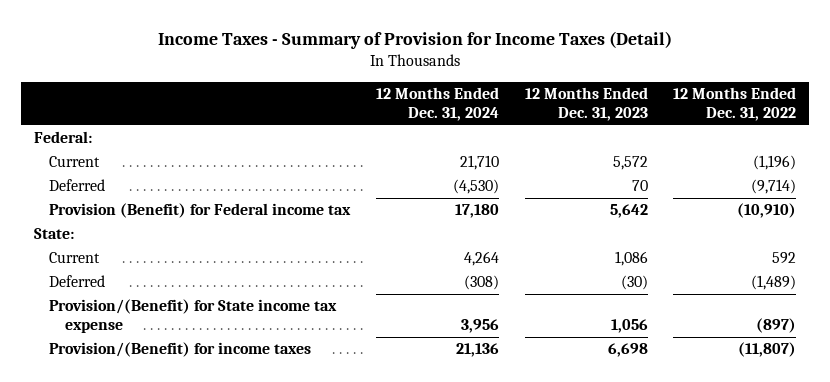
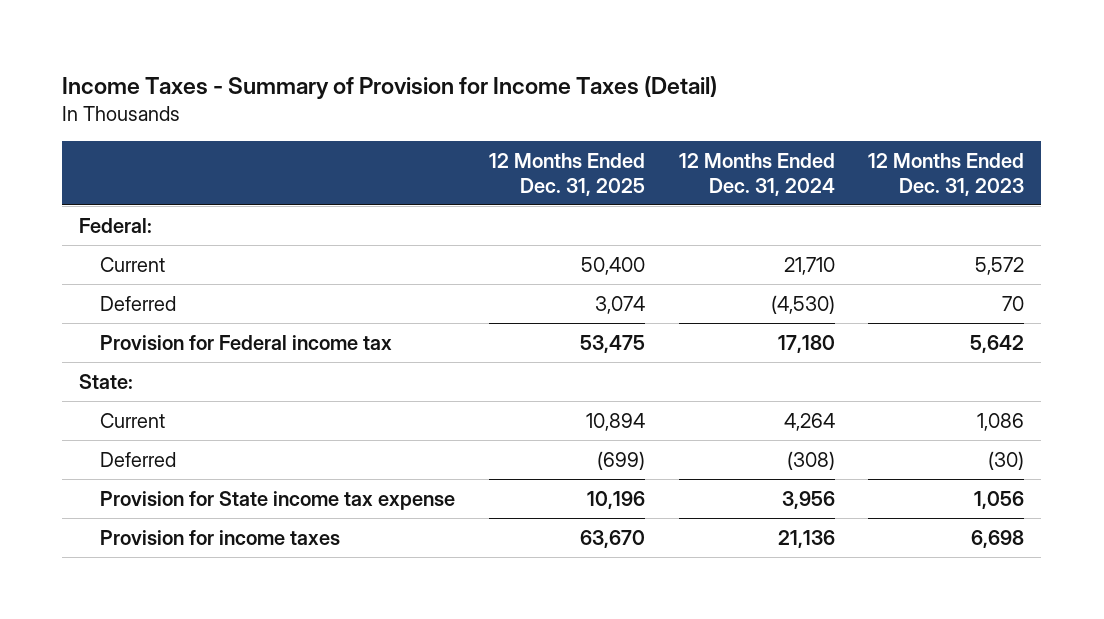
- | 12 Months Ended Dec. 31, 2024 | 12 Months Ended Dec. 31, 2023 | 12 Months Ended Dec. 31, 2022
+ | 12 Months Ended Dec. 31, 2025 | 12 Months Ended Dec. 31, 2024 | 12 Months Ended Dec. 31, 2023
- Provision (Benefit) for Federal income tax | 17,180 | 5,642 | (10,910)
+ Provision for Federal income tax | 53,475 | 17,180 | 5,642
- Provision/(Benefit) for State income tax expense | 3,956 | 1,056 | (897)
- Provision/(Benefit) for income taxes | 21,136 | 6,698 | (11,807)
+ Provision for State income tax expense | 10,196 | 3,956 | 1,056
+ Provision for income taxes | 63,670 | 21,136 | 6,698

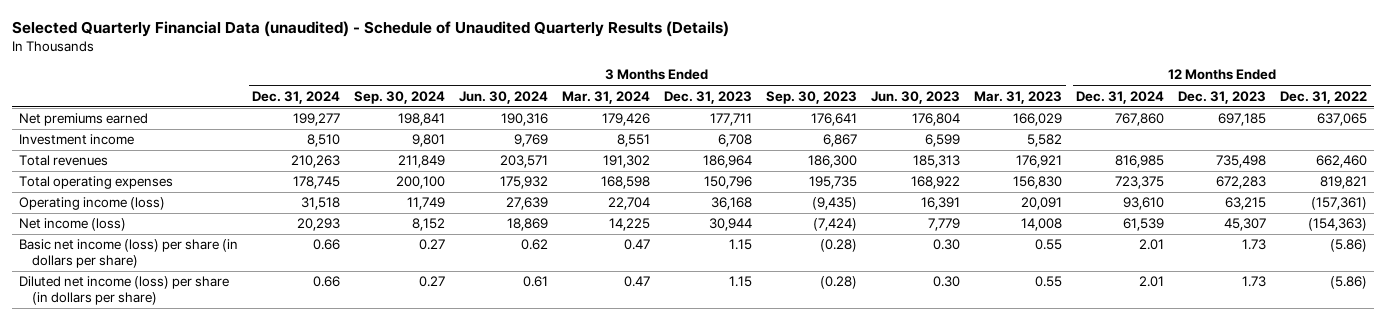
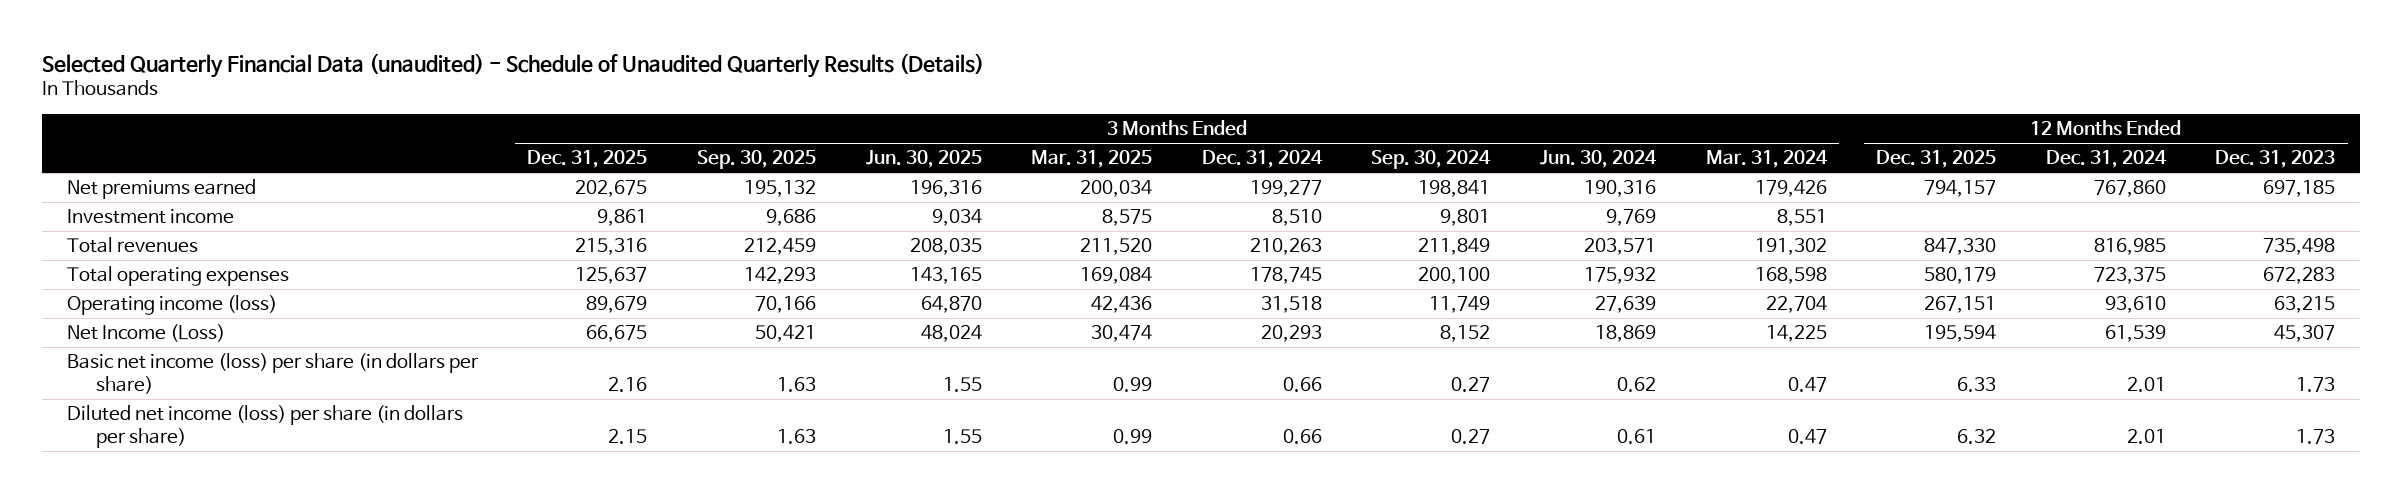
- | 3 Months Ended Dec. 31, 2024 | 3 Months Ended Sep. 30, 2024 | 3 Months Ended Jun. 30, 2024 | 3 Months Ended Mar. 31, 2024 | 3 Months Ended Dec. 31, 2023 | 3 Months Ended Sep. 30, 2023 | 3 Months Ended Jun. 30, 2023 | 3 Months Ended Mar. 31, 2023 | 12 Months Ended Dec. 31, 2024 | 12 Months Ended Dec. 31, 2023 | 12 Months Ended Dec. 31, 2022
+ | 3 Months Ended Dec. 31, 2025 | 3 Months Ended Sep. 30, 2025 | 3 Months Ended Jun. 30, 2025 | 3 Months Ended Mar. 31, 2025 | 3 Months Ended Dec. 31, 2024 | 3 Months Ended Sep. 30, 2024 | 3 Months Ended Jun. 30, 2024 | 3 Months Ended Mar. 31, 2024 | 12 Months Ended Dec. 31, 2025 | 12 Months Ended Dec. 31, 2024 | 12 Months Ended Dec. 31, 2023
- Net income (loss) | 20,293 | 8,152 | 18,869 | 14,225 | 30,944 | (7,424) | 7,779 | 14,008 | 61,539 | 45,307 | (154,363)
+ Net Income (Loss) | 66,675 | 50,421 | 48,024 | 30,474 | 20,293 | 8,152 | 18,869 | 14,225 | 195,594 | 61,539 | 45,307

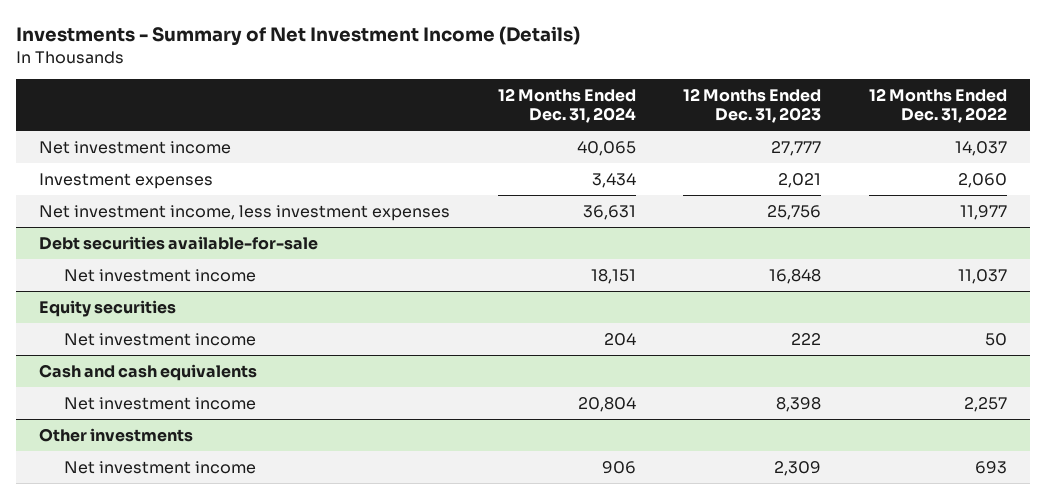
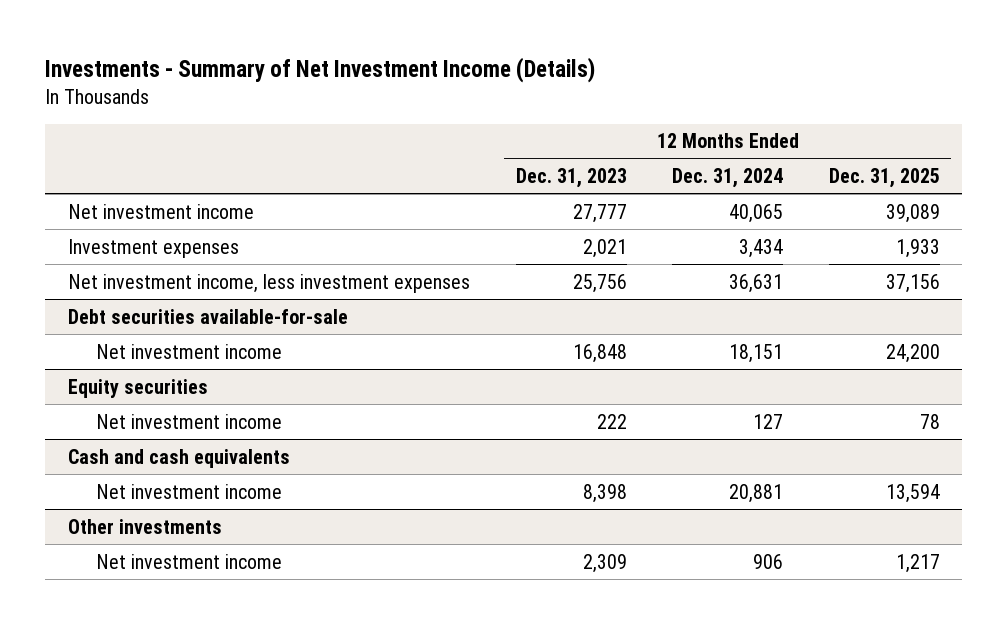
- | 12 Months Ended Dec. 31, 2024 | 12 Months Ended Dec. 31, 2023 | 12 Months Ended Dec. 31, 2022
+ | 12 Months Ended Dec. 31, 2023 | 12 Months Ended Dec. 31, 2024 | 12 Months Ended Dec. 31, 2025
@ Equity securities
- Net investment income | 204 | 222 | 50
+ Net investment income | 222 | 127 | 78
@ Cash and cash equivalents
- Net investment income | 20,804 | 8,398 | 2,257
+ Net investment income | 8,398 | 20,881 | 13,594

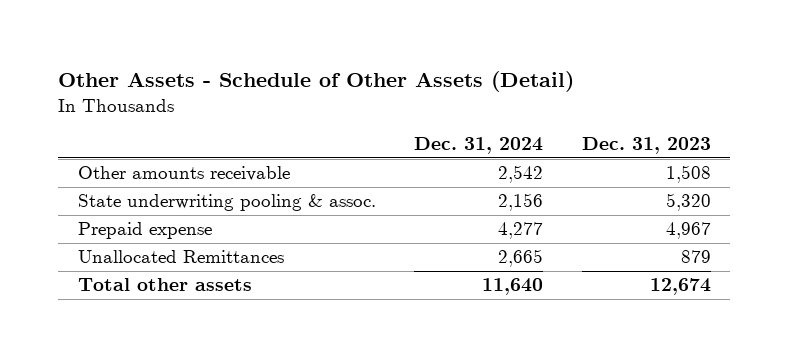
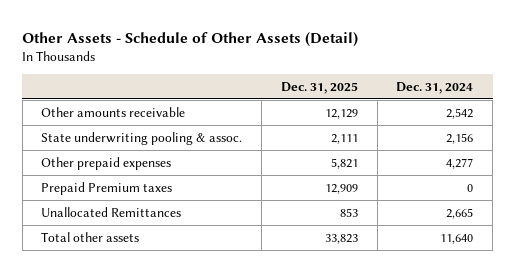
- | Dec. 31, 2024 | Dec. 31, 2023
+ | Dec. 31, 2025 | Dec. 31, 2024
- Prepaid expense | 4,277 | 4,967
+ Other prepaid expenses | 5,821 | 4,277
+ Prepaid Premium taxes | 12,909 | 0

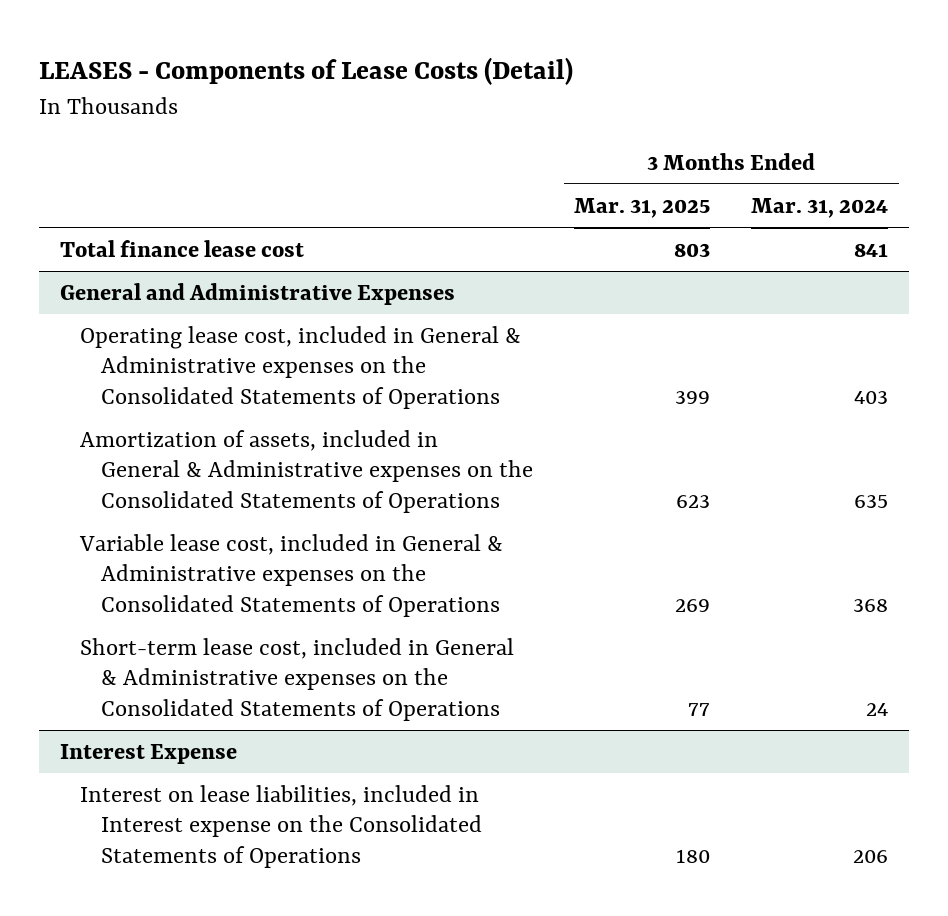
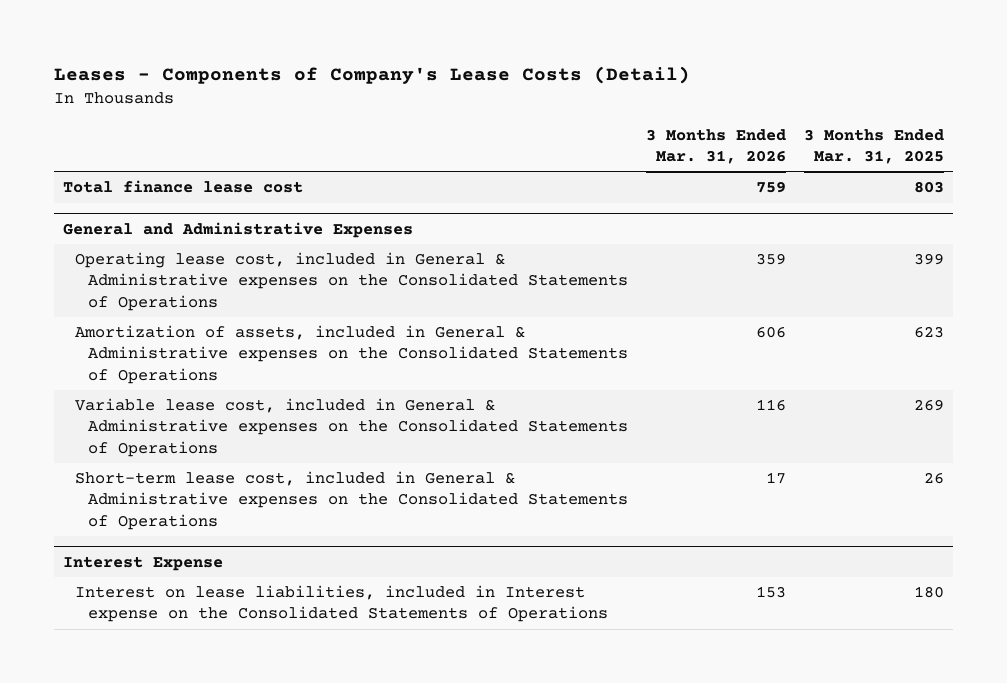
- LEASES - Components of Lease Costs (Detail)
+ Leases - Components of Company's Lease Costs (Detail)
- | 3 Months Ended Mar. 31, 2025 | 3 Months Ended Mar. 31, 2024
+ | 3 Months Ended Mar. 31, 2026 | 3 Months Ended Mar. 31, 2025
@ General and Administrative Expenses
- Short-term lease cost, included in General & Administrative expenses on the Consolidated Statements of Operations | 77 | 24
+ Short-term lease cost, included in General & Administrative expenses on the Consolidated Statements of Operations | 17 | 26

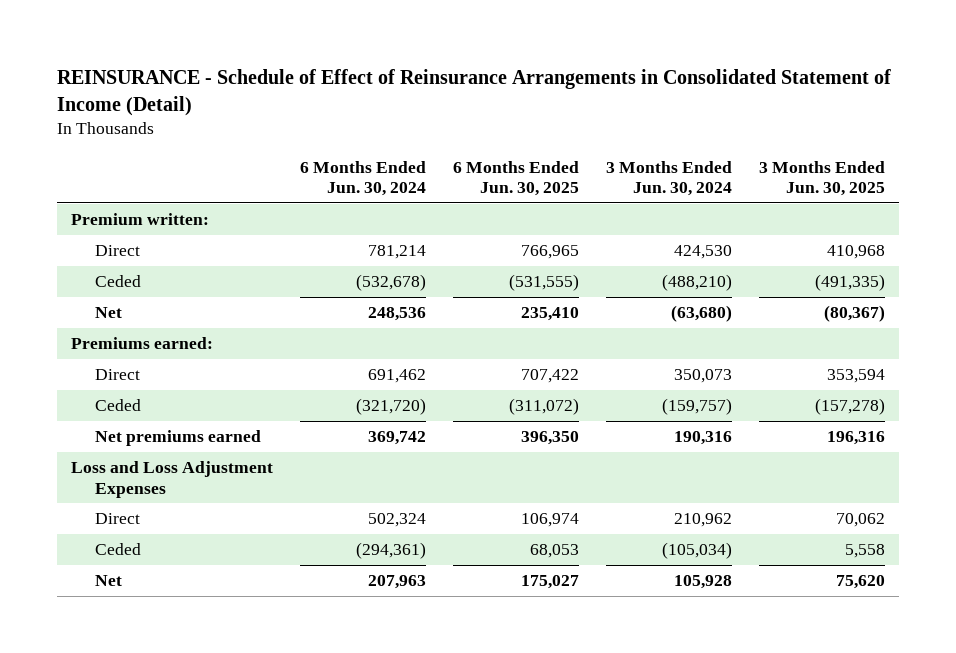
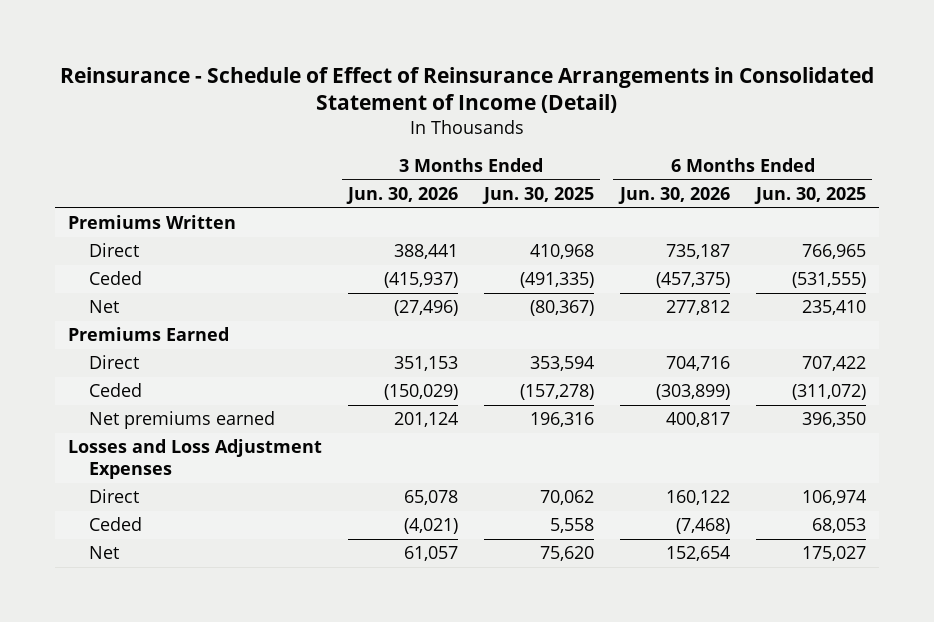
- REINSURANCE - Schedule of Effect of Reinsurance Arrangements in Consolidated Statement of Income (Detail)
+ Reinsurance - Schedule of Effect of Reinsurance Arrangements in Consolidated Statement of Income (Detail)
- | 6 Months Ended Jun. 30, 2024 | 6 Months Ended Jun. 30, 2025 | 3 Months Ended Jun. 30, 2024 | 3 Months Ended Jun. 30, 2025
+ | 3 Months Ended Jun. 30, 2026 | 3 Months Ended Jun. 30, 2025 | 6 Months Ended Jun. 30, 2026 | 6 Months Ended Jun. 30, 2025
- Premium written:
+ Premiums Written
- Premiums earned:
+ Premiums Earned
- Loss and Loss Adjustment Expenses
+ Losses and Loss Adjustment Expenses

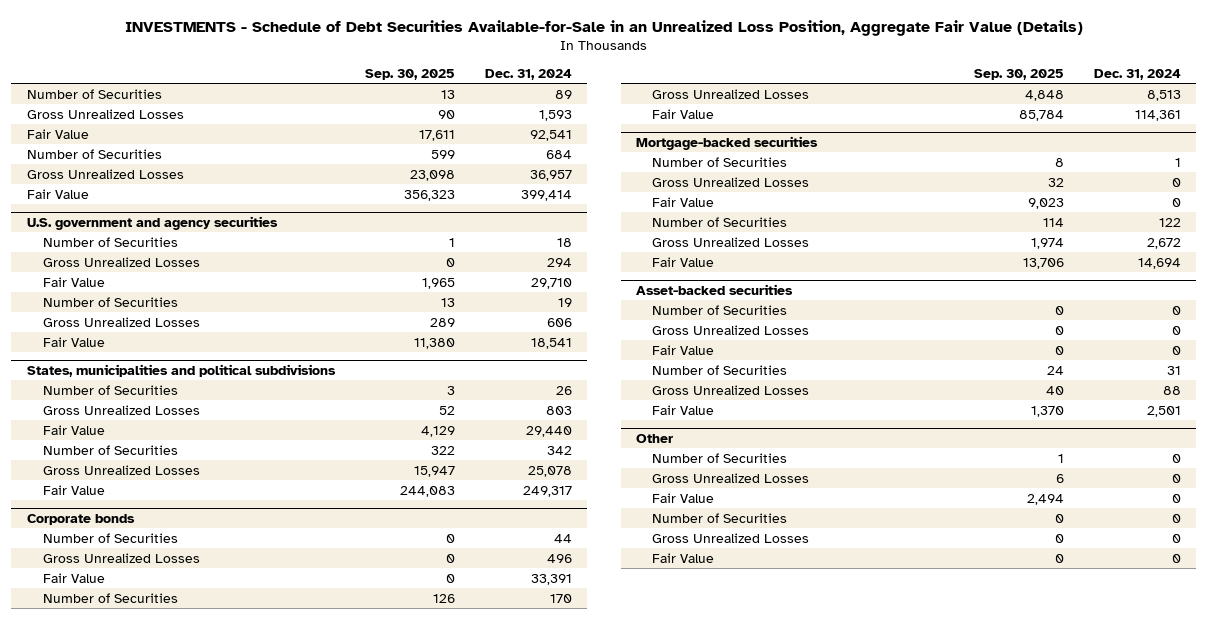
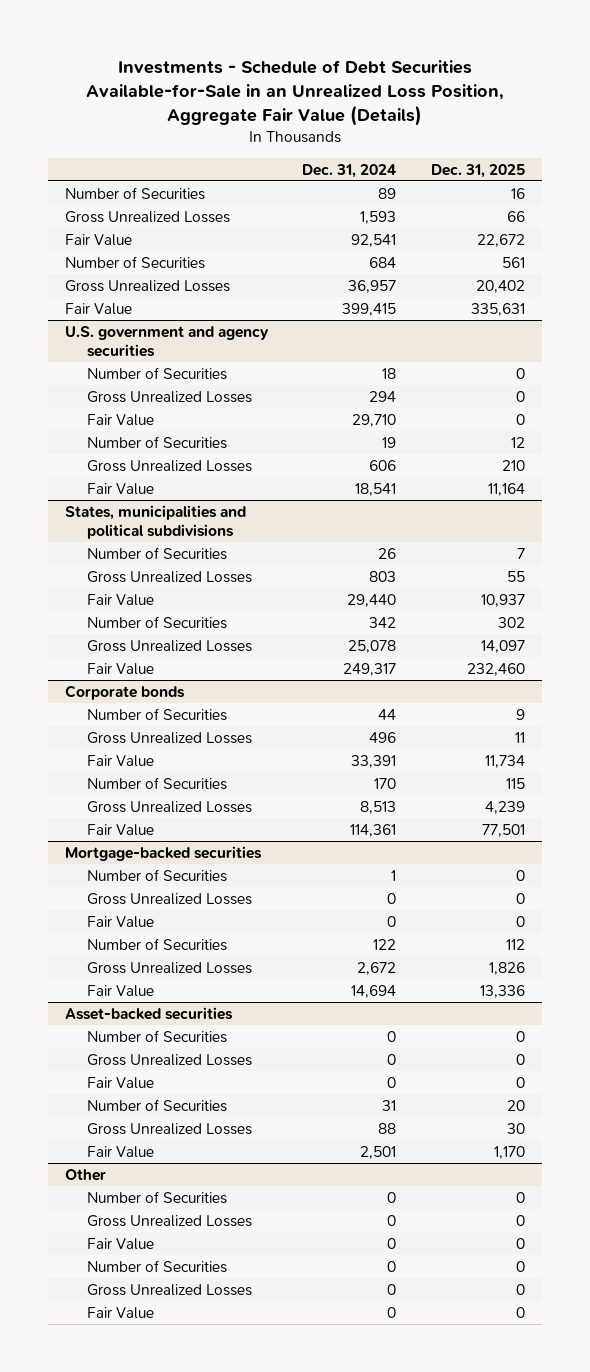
- INVESTMENTS - Schedule of Debt Securities Available-for-Sale in an Unrealized Loss Position, Aggregate Fair Value (Details)
+ Investments - Schedule of Debt Securities Available-for-Sale in an Unrealized Loss Position, Aggregate Fair Value (Details)
- | Sep. 30, 2025 | Dec. 31, 2024
+ | Dec. 31, 2024 | Dec. 31, 2025
- Fair Value | 356,323 | 399,414
+ Fair Value | 399,415 | 335,631

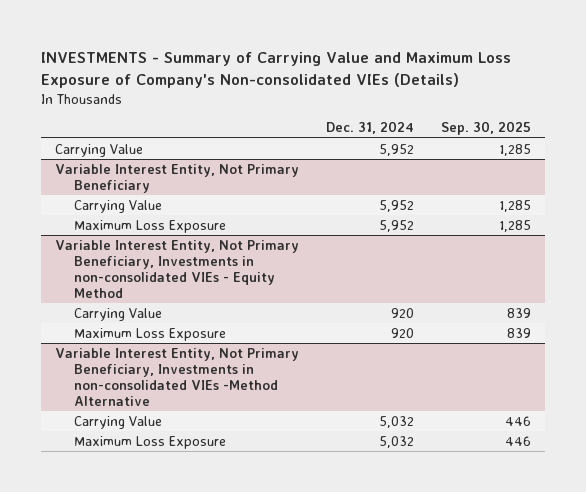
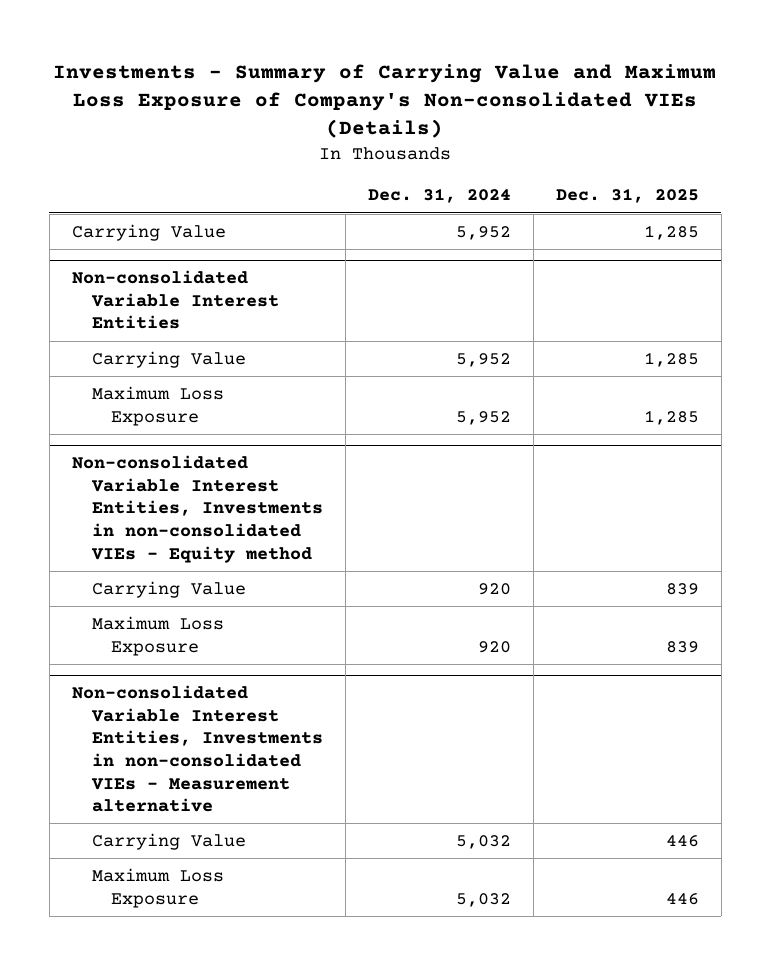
- INVESTMENTS - Summary of Carrying Value and Maximum Loss Exposure of Company's Non-consolidated VIEs (Details)
+ Investments - Summary of Carrying Value and Maximum Loss Exposure of Company's Non-consolidated VIEs (Details)
- | Dec. 31, 2024 | Sep. 30, 2025
+ | Dec. 31, 2024 | Dec. 31, 2025
- Variable Interest Entity, Not Primary Beneficiary
+ Non-consolidated Variable Interest Entities
- Variable Interest Entity, Not Primary Beneficiary, Investments in non-consolidated VIEs - Equity Method
+ Non-consolidated Variable Interest Entities, Investments in non-consolidated VIEs - Equity method
- Variable Interest Entity, Not Primary Beneficiary, Investments in non-consolidated VIEs -Method Alternative
+ Non-consolidated Variable Interest Entities, Investments in non-consolidated VIEs - Measurement alternative

